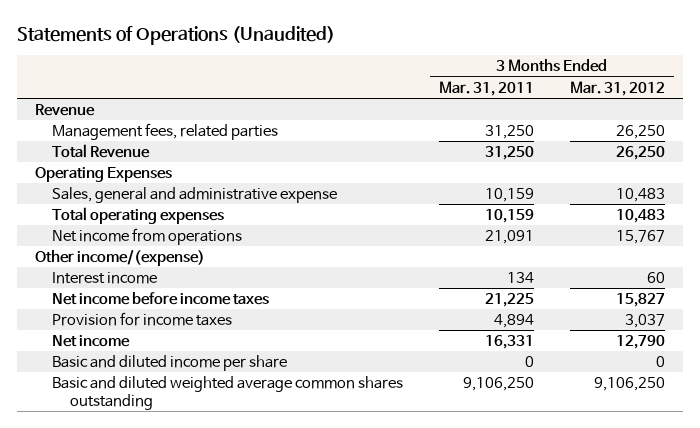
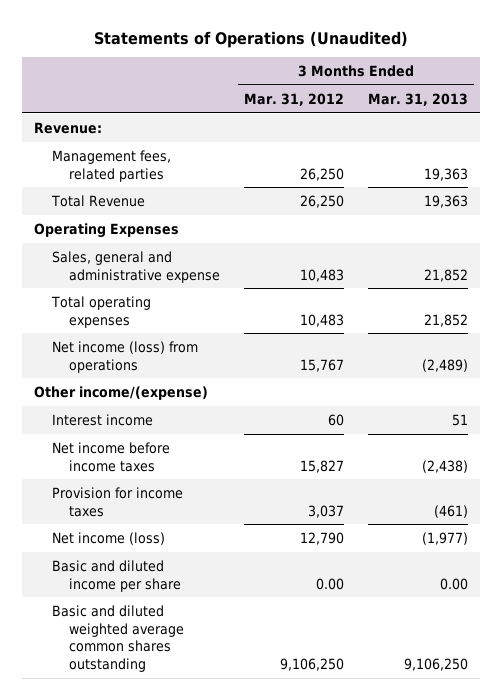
- | 3 Months Ended Mar. 31, 2011 | 3 Months Ended Mar. 31, 2012
+ | 3 Months Ended Mar. 31, 2012 | 3 Months Ended Mar. 31, 2013
- Revenue
+ Revenue:
- Net income from operations | 21,091 | 15,767
+ Net income (loss) from operations | 15,767 | (2,489)
- Net income | 16,331 | 12,790
- Basic and diluted income per share | 0 | 0
+ Net income (loss) | 12,790 | (1,977)
+ Basic and diluted income per share | 0.00 | 0.00

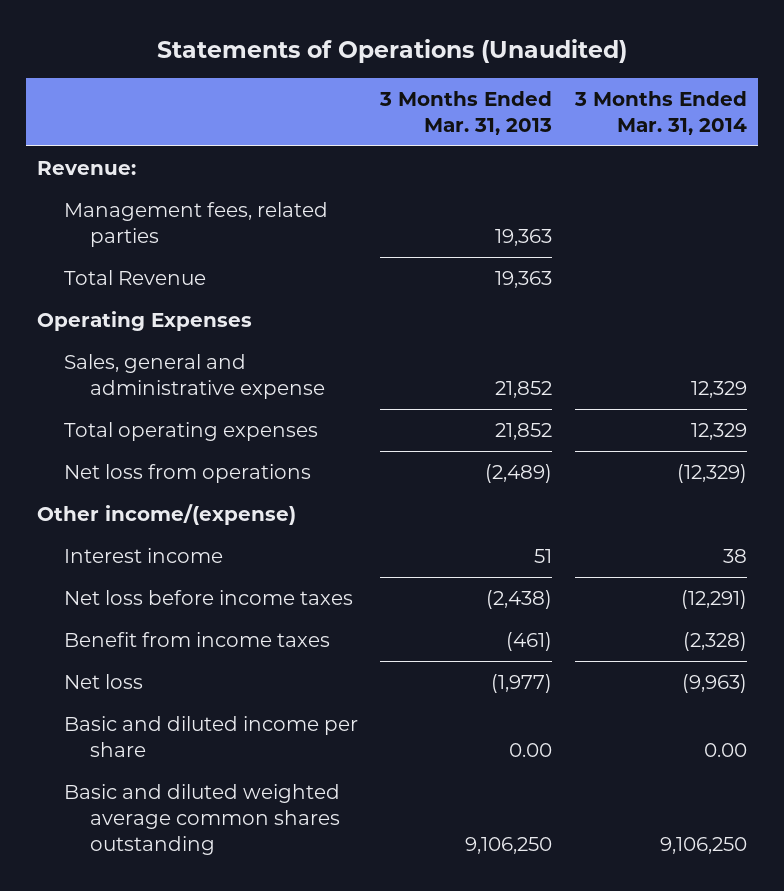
- | 3 Months Ended Mar. 31, 2012 | 3 Months Ended Mar. 31, 2013
+ | 3 Months Ended Mar. 31, 2013 | 3 Months Ended Mar. 31, 2014
- Net income (loss) from operations | 15,767 | (2,489)
+ Net loss from operations | (2,489) | (12,329)
- Net income before income taxes | 15,827 | (2,438)
- Provision for income taxes | 3,037 | (461)
- Net income (loss) | 12,790 | (1,977)
+ Net loss before income taxes | (2,438) | (12,291)
+ Benefit from income taxes | (461) | (2,328)
+ Net loss | (1,977) | (9,963)

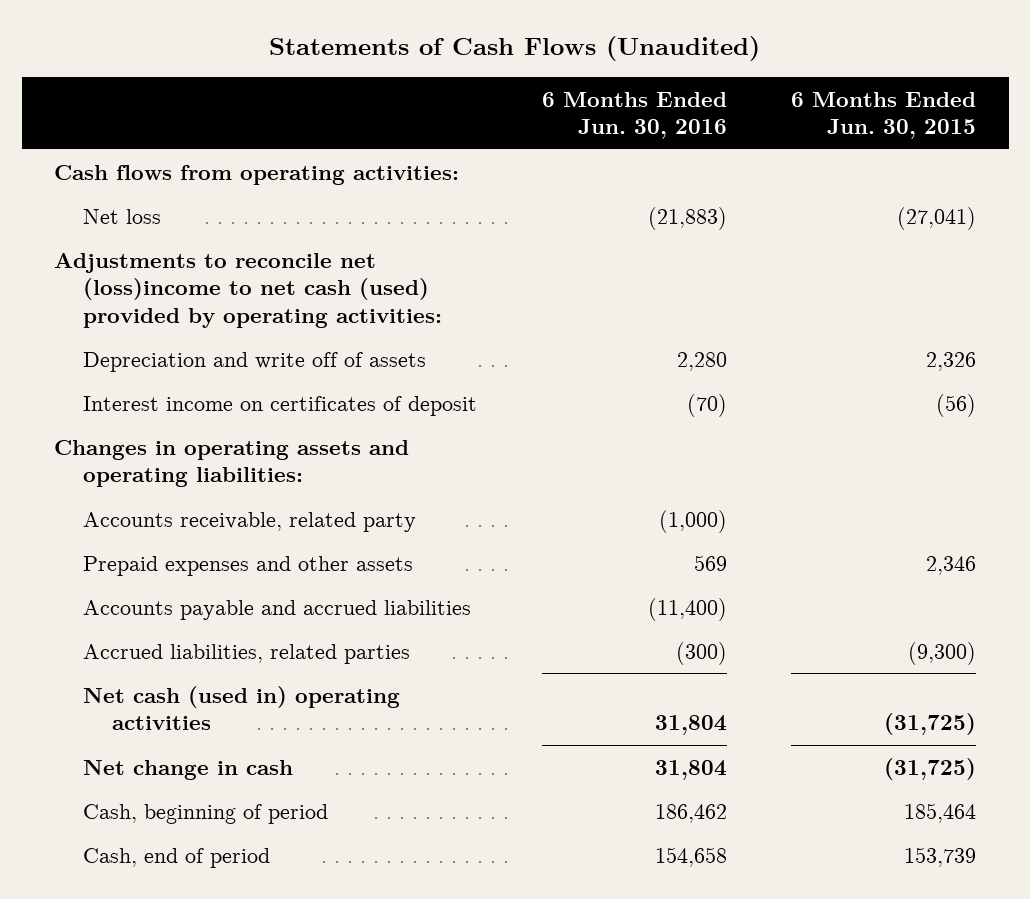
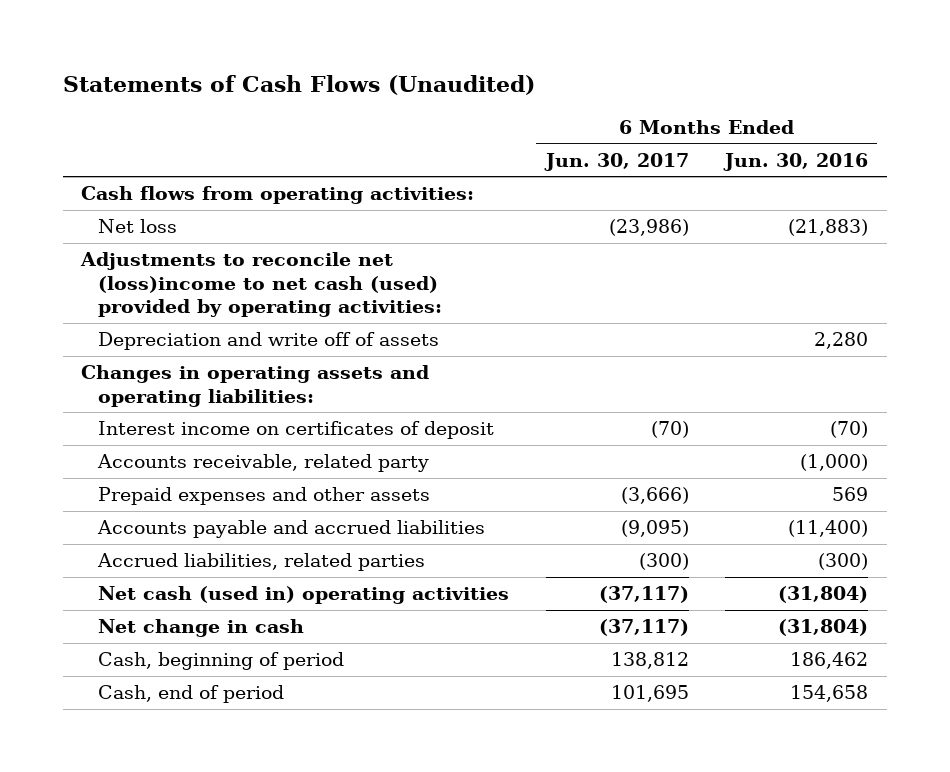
- | 6 Months Ended Jun. 30, 2016 | 6 Months Ended Jun. 30, 2015
+ | 6 Months Ended Jun. 30, 2017 | 6 Months Ended Jun. 30, 2016
moved down: Interest income on certificates of deposit | (70) | (70)
- Net cash (used in) operating activities | 31,804 | (31,725)
- Net change in cash | 31,804 | (31,725)
+ Net cash (used in) operating activities | (37,117) | (31,804)
+ Net change in cash | (37,117) | (31,804)

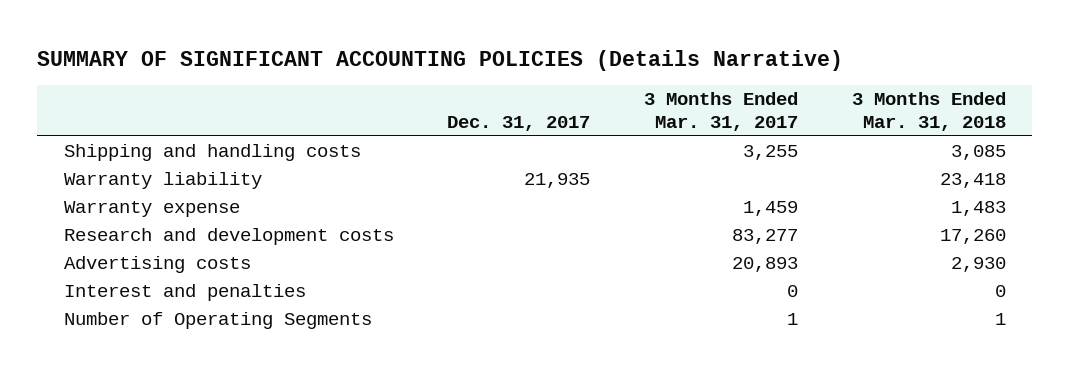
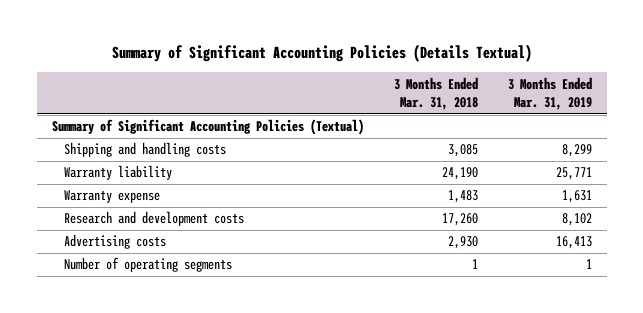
- SUMMARY OF SIGNIFICANT ACCOUNTING POLICIES (Details Narrative)
+ Summary of Significant Accounting Policies (Details Textual)
- | Dec. 31, 2017 | 3 Months Ended Mar. 31, 2017 | 3 Months Ended Mar. 31, 2018
+ | 3 Months Ended Mar. 31, 2018 | 3 Months Ended Mar. 31, 2019
+ Summary of Significant Accounting Policies (Textual)
- Warranty liability | 21,935 | | 23,418
+ Warranty liability | 24,190 | 25,771
- Interest and penalties | | 0 | 0
- Number of Operating Segments | | 1 | 1
+ Number of operating segments | 1 | 1

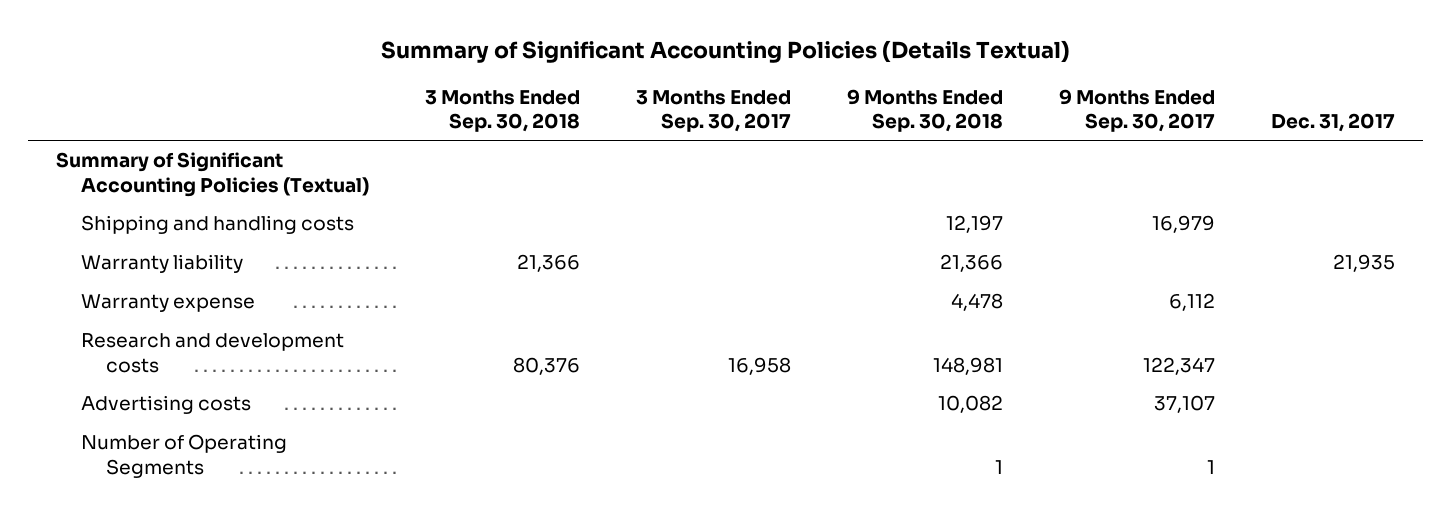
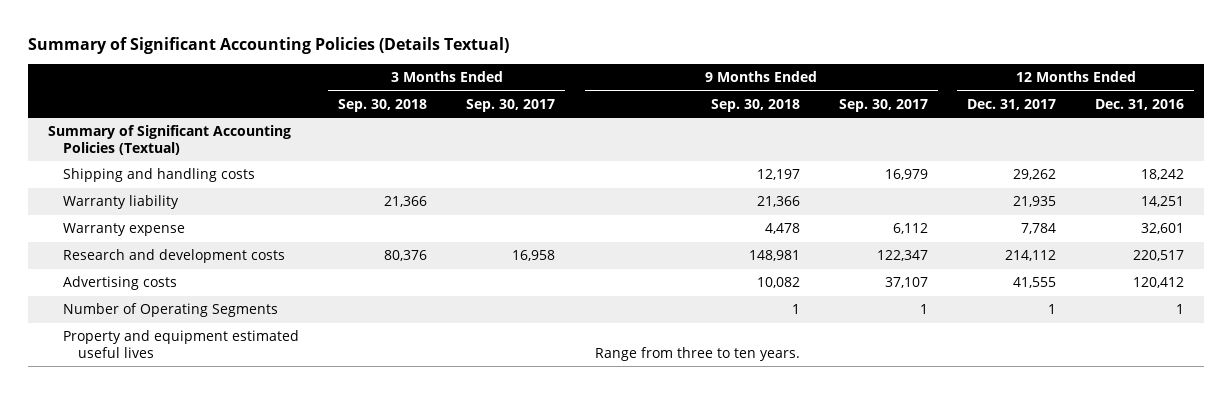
- | 3 Months Ended Sep. 30, 2018 | 3 Months Ended Sep. 30, 2017 | 9 Months Ended Sep. 30, 2018 | 9 Months Ended Sep. 30, 2017 | Dec. 31, 2017
+ | 3 Months Ended Sep. 30, 2018 | 3 Months Ended Sep. 30, 2017 | 9 Months Ended Sep. 30, 2018 | 9 Months Ended Sep. 30, 2017 | 12 Months Ended Dec. 31, 2017 | 12 Months Ended Dec. 31, 2016
+ Property and equipment estimated useful lives | | | Range from three to ten years. | | |

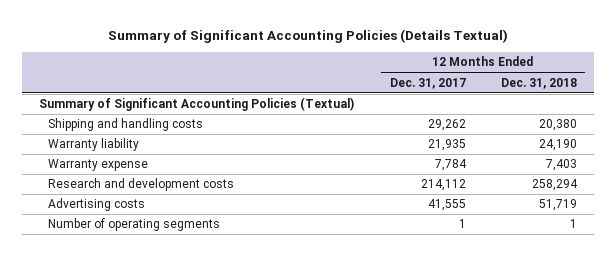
- | 3 Months Ended Sep. 30, 2018 | 3 Months Ended Sep. 30, 2017 | 9 Months Ended Sep. 30, 2018 | 9 Months Ended Sep. 30, 2017 | 12 Months Ended Dec. 31, 2017 | 12 Months Ended Dec. 31, 2016
+ | 12 Months Ended Dec. 31, 2017 | 12 Months Ended Dec. 31, 2018
- Number of Operating Segments | | | 1 | 1 | 1 | 1
- Property and equipment estimated useful lives | | | Range from three to ten years. | | |
+ Number of operating segments | 1 | 1

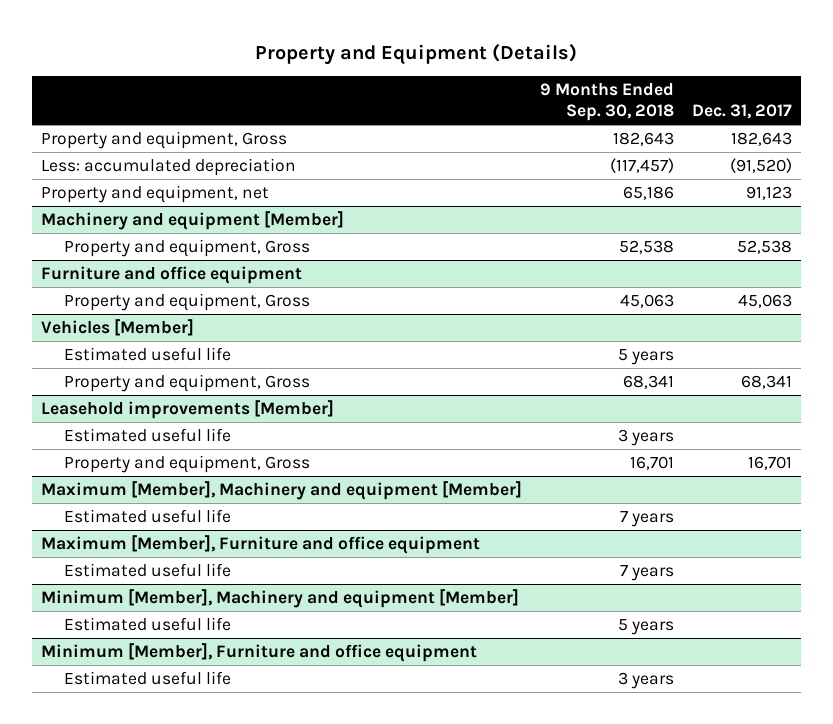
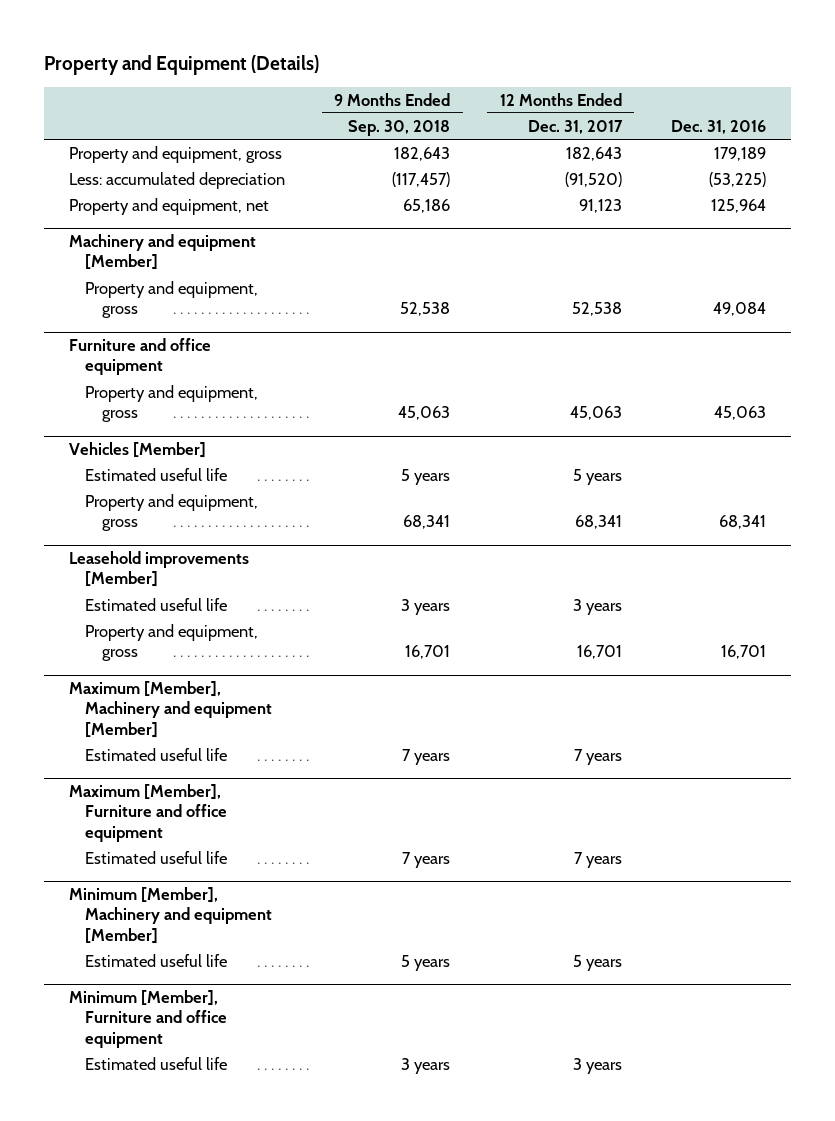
- | 9 Months Ended Sep. 30, 2018 | Dec. 31, 2017
+ | 9 Months Ended Sep. 30, 2018 | 12 Months Ended Dec. 31, 2017 | Dec. 31, 2016
- Property and equipment, Gross | 182,643 | 182,643
+ Property and equipment, gross | 182,643 | 182,643 | 179,189
@ Machinery and equipment [Member]
- Property and equipment, Gross | 52,538 | 52,538
+ Property and equipment, gross | 52,538 | 52,538 | 49,084
@ Furniture and office equipment
- Property and equipment, Gross | 45,063 | 45,063
+ Property and equipment, gross | 45,063 | 45,063 | 45,063
@ Vehicles [Member]
- Property and equipment, Gross | 68,341 | 68,341
+ Property and equipment, gross | 68,341 | 68,341 | 68,341
@ Leasehold improvements [Member]
- Property and equipment, Gross | 16,701 | 16,701
+ Property and equipment, gross | 16,701 | 16,701 | 16,701

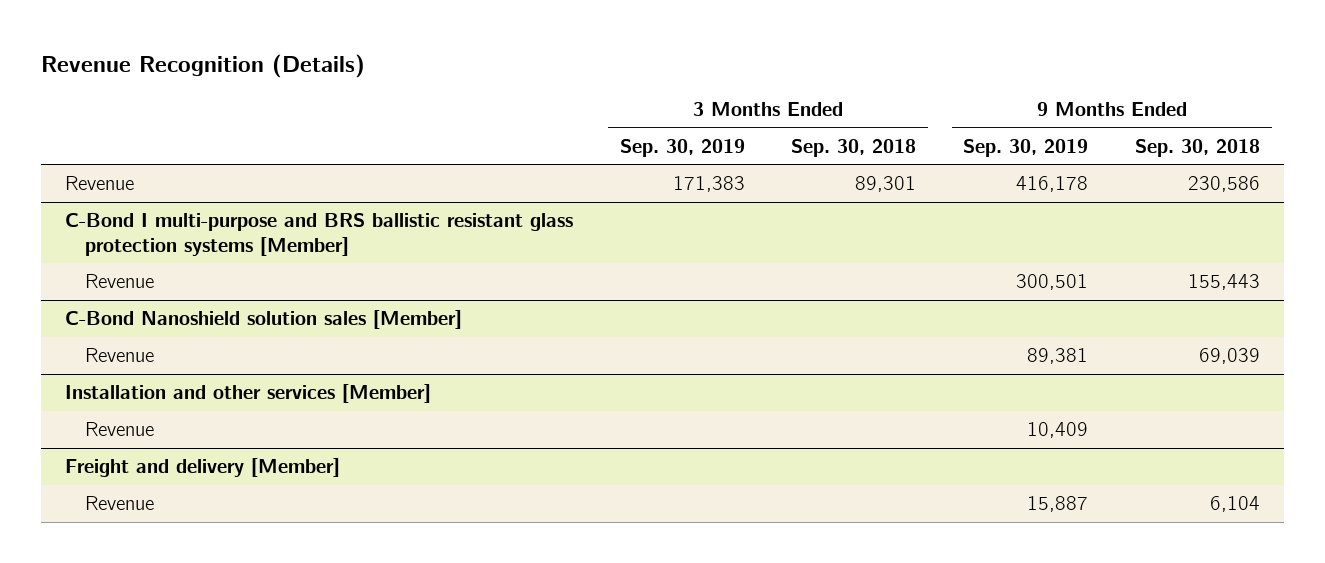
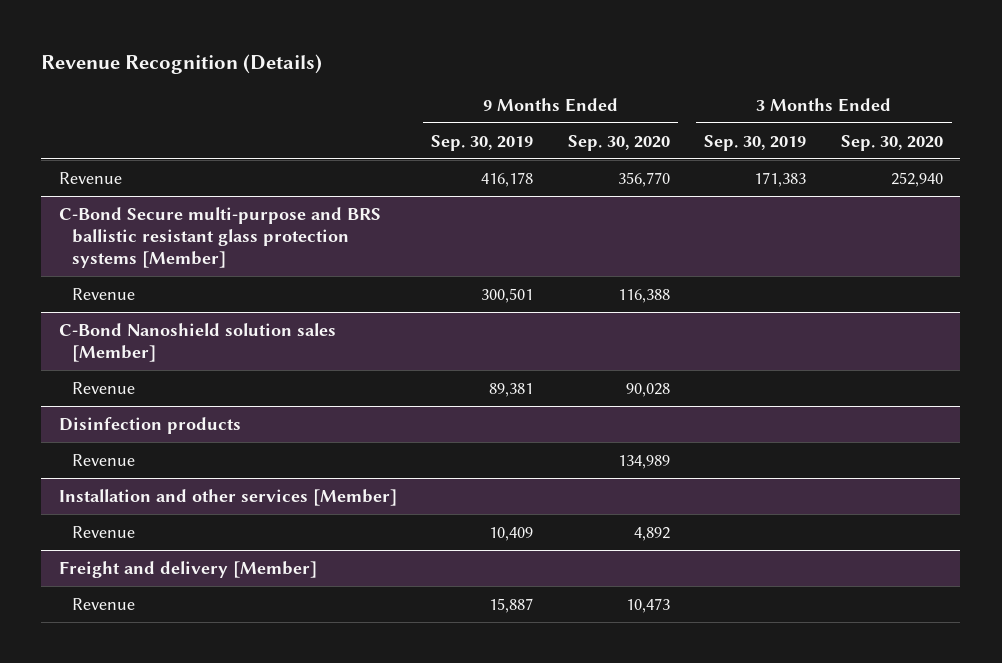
- | 3 Months Ended Sep. 30, 2019 | 3 Months Ended Sep. 30, 2018 | 9 Months Ended Sep. 30, 2019 | 9 Months Ended Sep. 30, 2018
+ | 9 Months Ended Sep. 30, 2019 | 9 Months Ended Sep. 30, 2020 | 3 Months Ended Sep. 30, 2019 | 3 Months Ended Sep. 30, 2020
- C-Bond I multi-purpose and BRS ballistic resistant glass protection systems [Member]
+ C-Bond Secure multi-purpose and BRS ballistic resistant glass protection systems [Member]
+ Disinfection products
+ Revenue | | 134,989 | |

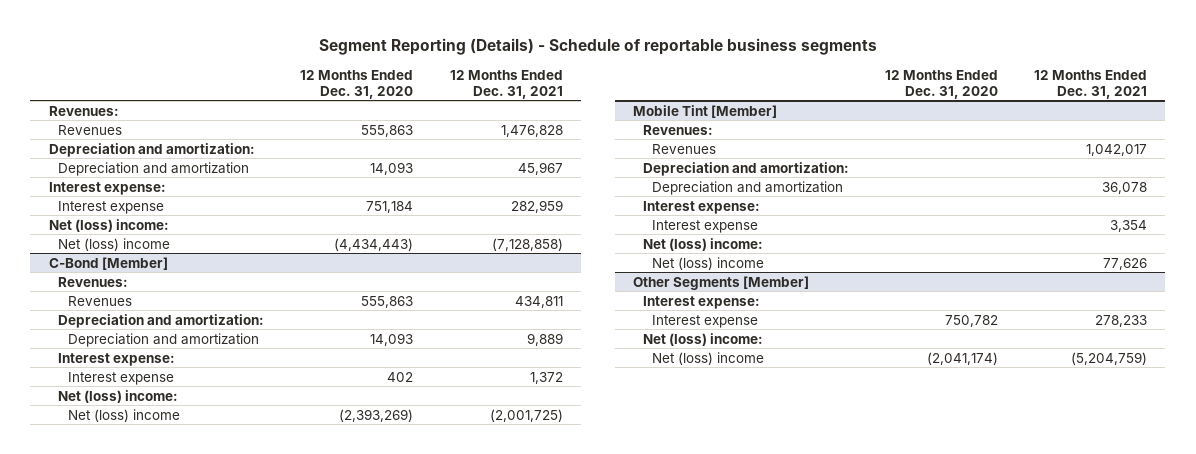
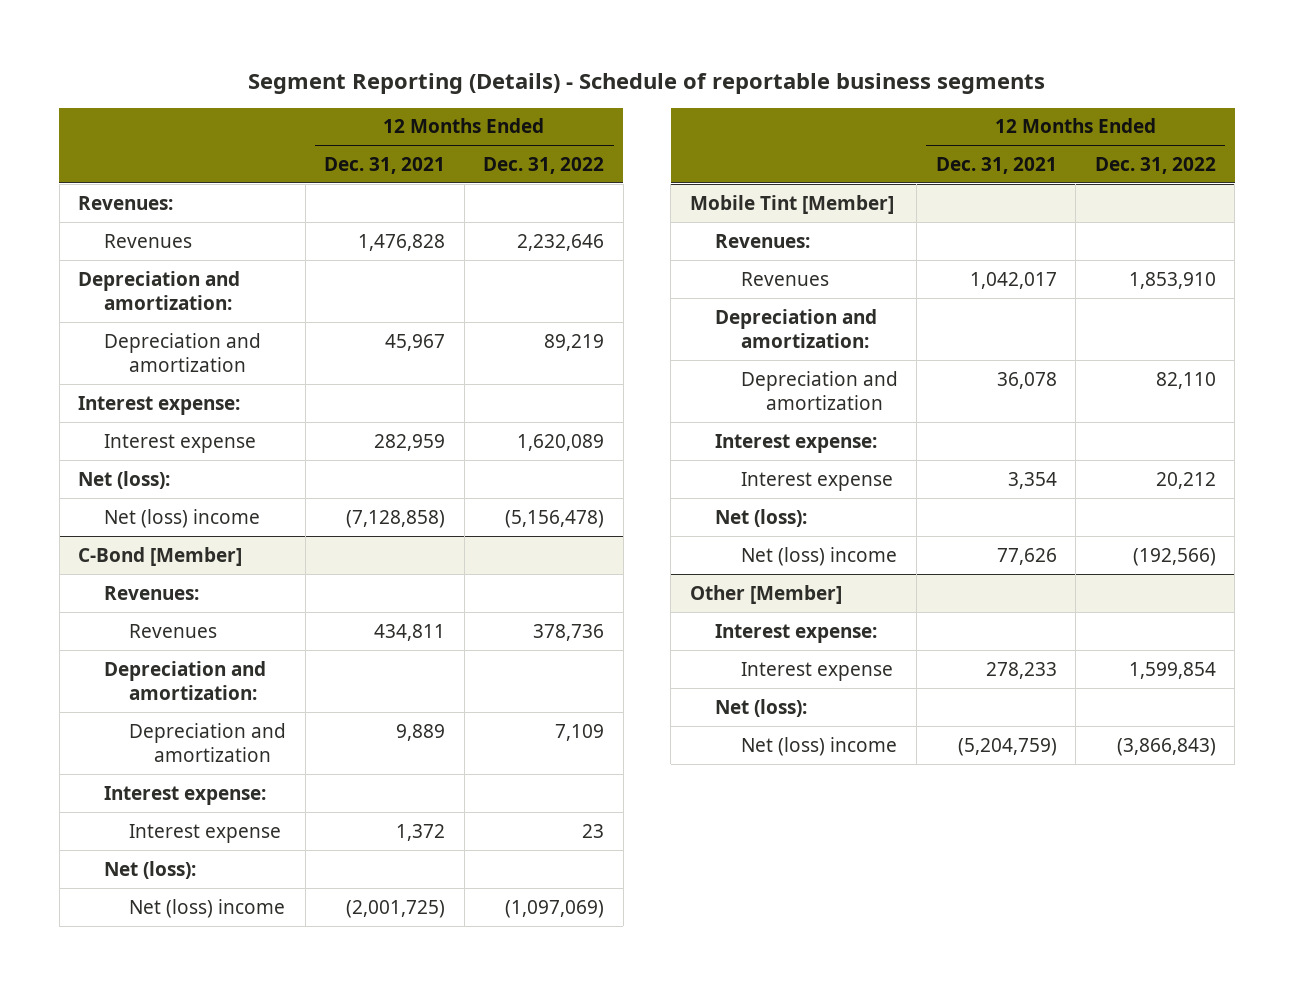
- | 12 Months Ended Dec. 31, 2020 | 12 Months Ended Dec. 31, 2021
+ | 12 Months Ended Dec. 31, 2021 | 12 Months Ended Dec. 31, 2022
- Net (loss) income:
+ Net (loss):
@ C-Bond [Member]
- Net (loss) income:
+ Net (loss):
@ Mobile Tint [Member]
- Net (loss) income:
+ Net (loss):
- Other Segments [Member]
+ Other [Member]
- Net (loss) income:
+ Net (loss):

